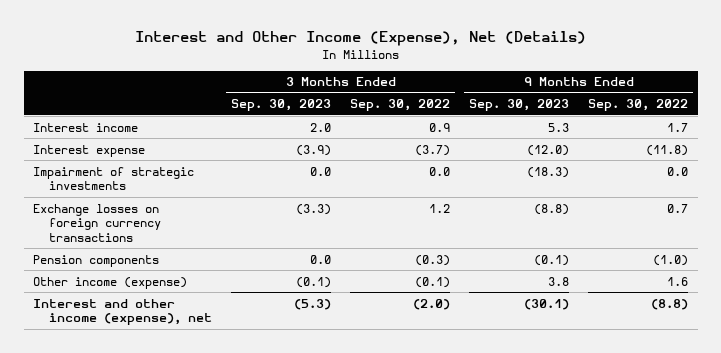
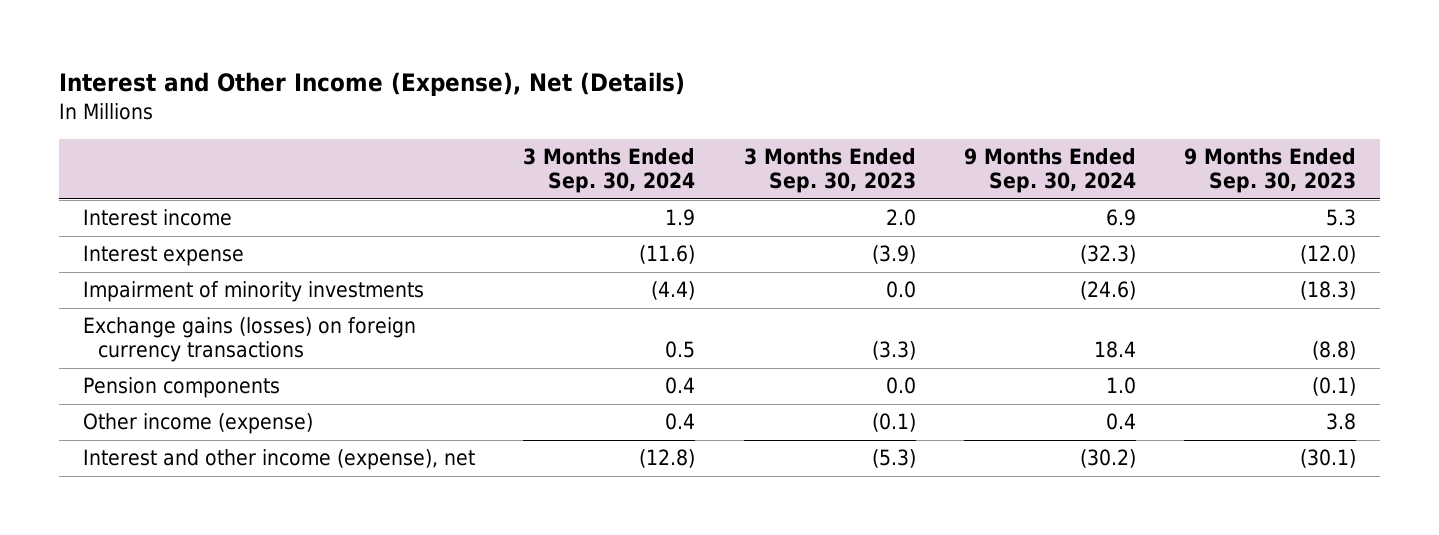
- | 3 Months Ended Sep. 30, 2023 | 3 Months Ended Sep. 30, 2022 | 9 Months Ended Sep. 30, 2023 | 9 Months Ended Sep. 30, 2022
+ | 3 Months Ended Sep. 30, 2024 | 3 Months Ended Sep. 30, 2023 | 9 Months Ended Sep. 30, 2024 | 9 Months Ended Sep. 30, 2023
- Impairment of strategic investments | 0.0 | 0.0 | (18.3) | 0.0
- Exchange losses on foreign currency transactions | (3.3) | 1.2 | (8.8) | 0.7
+ Impairment of minority investments | (4.4) | 0.0 | (24.6) | (18.3)
+ Exchange gains (losses) on foreign currency transactions | 0.5 | (3.3) | 18.4 | (8.8)

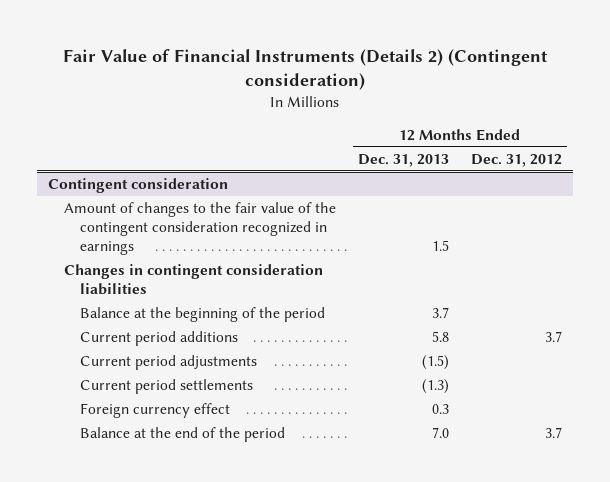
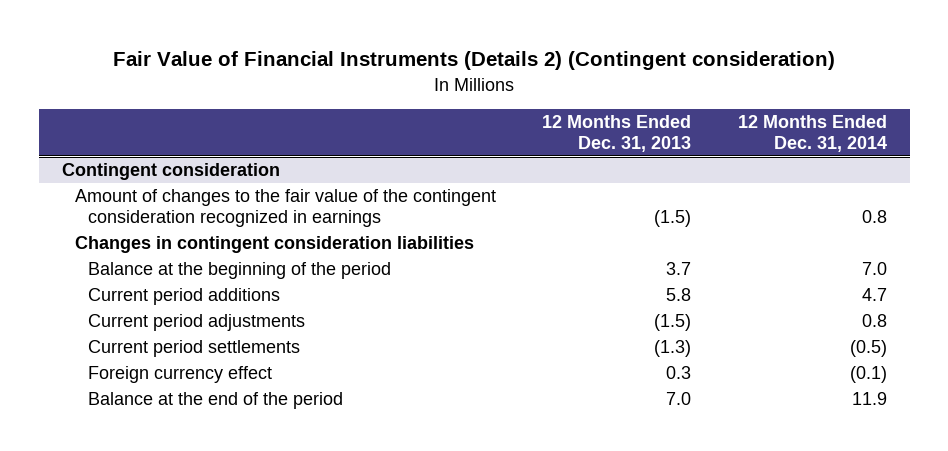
- | 12 Months Ended Dec. 31, 2013 | 12 Months Ended Dec. 31, 2012
+ | 12 Months Ended Dec. 31, 2013 | 12 Months Ended Dec. 31, 2014
@ Contingent consideration
- Amount of changes to the fair value of the contingent consideration recognized in earnings | 1.5 |
+ Amount of changes to the fair value of the contingent consideration recognized in earnings | (1.5) | 0.8

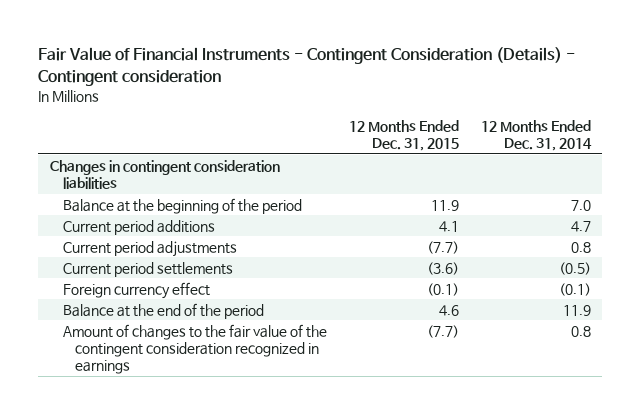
- Fair Value of Financial Instruments (Details 2) (Contingent consideration)
+ Fair Value of Financial Instruments - Contingent Consideration (Details) - Contingent consideration
- | 12 Months Ended Dec. 31, 2013 | 12 Months Ended Dec. 31, 2014
+ | 12 Months Ended Dec. 31, 2015 | 12 Months Ended Dec. 31, 2014
- Contingent consideration
- Amount of changes to the fair value of the contingent consideration recognized in earnings | (1.5) | 0.8
+ Amount of changes to the fair value of the contingent consideration recognized in earnings | (7.7) | 0.8

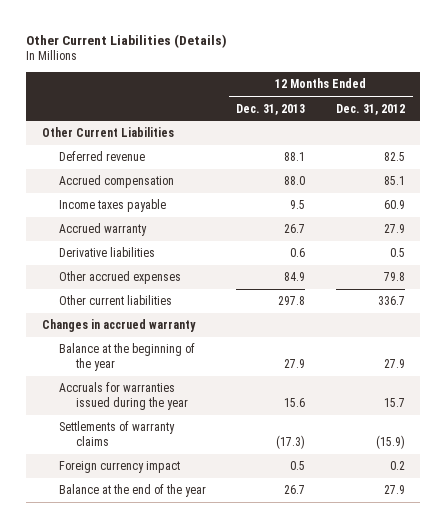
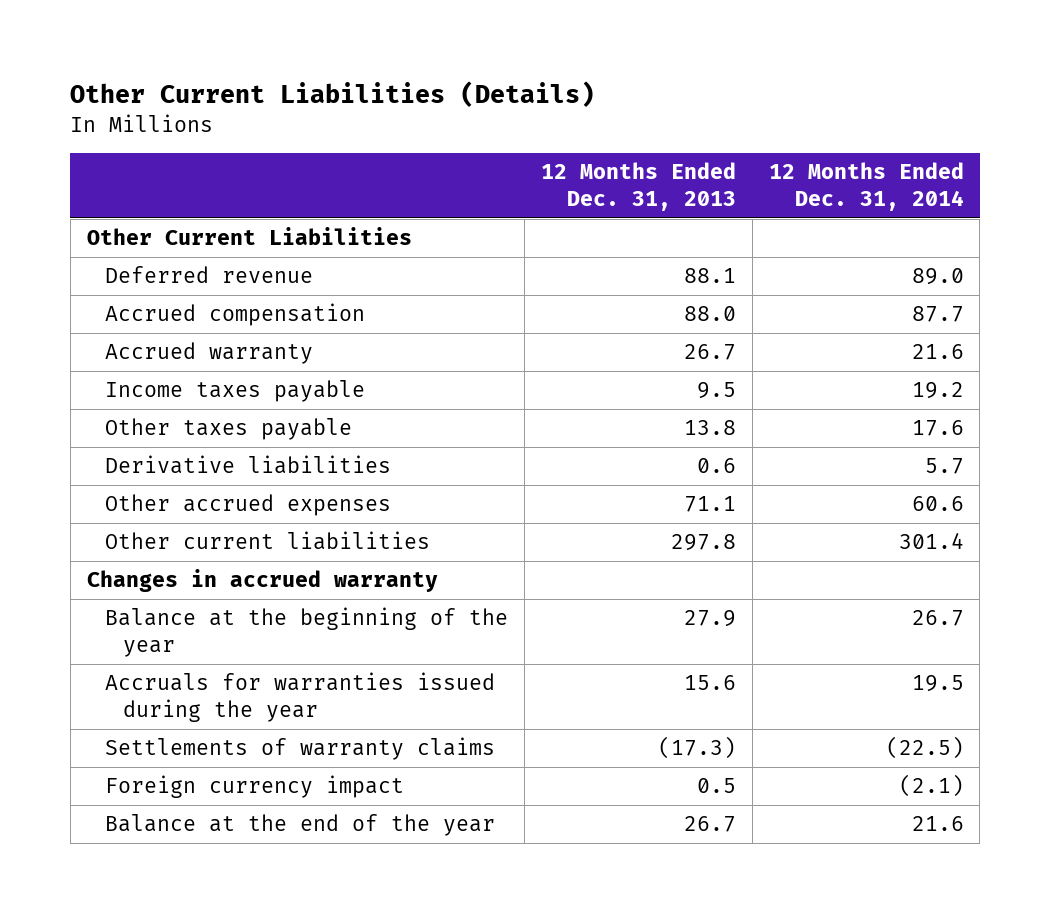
- | 12 Months Ended Dec. 31, 2013 | 12 Months Ended Dec. 31, 2012
+ | 12 Months Ended Dec. 31, 2013 | 12 Months Ended Dec. 31, 2014
moved down: Income taxes payable | 9.5 | 19.2
+ Other taxes payable | 13.8 | 17.6
- Other accrued expenses | 84.9 | 79.8
+ Other accrued expenses | 71.1 | 60.6

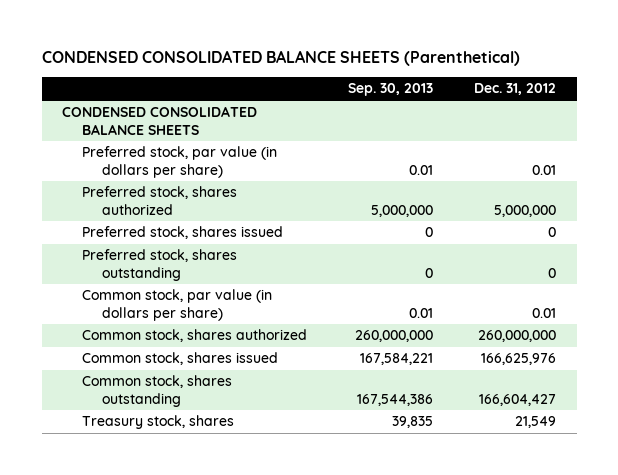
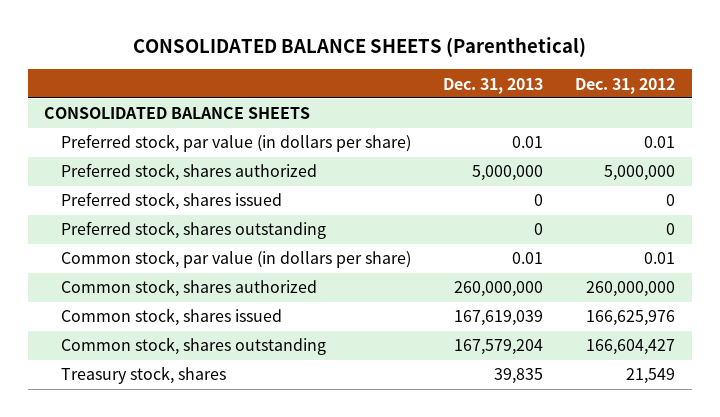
- CONDENSED CONSOLIDATED BALANCE SHEETS (Parenthetical)
+ CONSOLIDATED BALANCE SHEETS (Parenthetical)
- | Sep. 30, 2013 | Dec. 31, 2012
+ | Dec. 31, 2013 | Dec. 31, 2012
- CONDENSED CONSOLIDATED BALANCE SHEETS
+ CONSOLIDATED BALANCE SHEETS

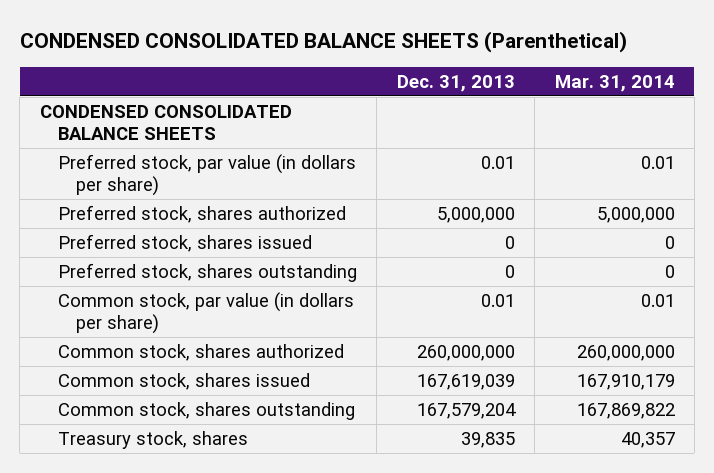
- CONSOLIDATED BALANCE SHEETS (Parenthetical)
+ CONDENSED CONSOLIDATED BALANCE SHEETS (Parenthetical)
- | Dec. 31, 2013 | Dec. 31, 2012
+ | Dec. 31, 2013 | Mar. 31, 2014
- CONSOLIDATED BALANCE SHEETS
+ CONDENSED CONSOLIDATED BALANCE SHEETS

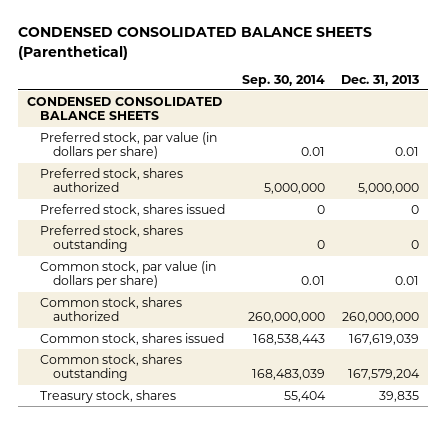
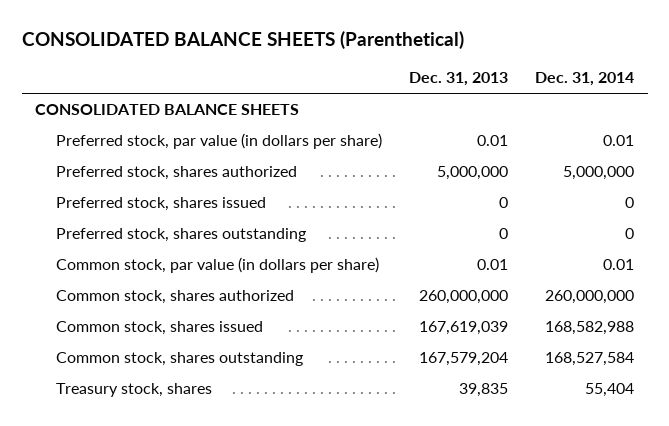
- CONDENSED CONSOLIDATED BALANCE SHEETS (Parenthetical)
+ CONSOLIDATED BALANCE SHEETS (Parenthetical)
- | Sep. 30, 2014 | Dec. 31, 2013
+ | Dec. 31, 2013 | Dec. 31, 2014
- CONDENSED CONSOLIDATED BALANCE SHEETS
+ CONSOLIDATED BALANCE SHEETS

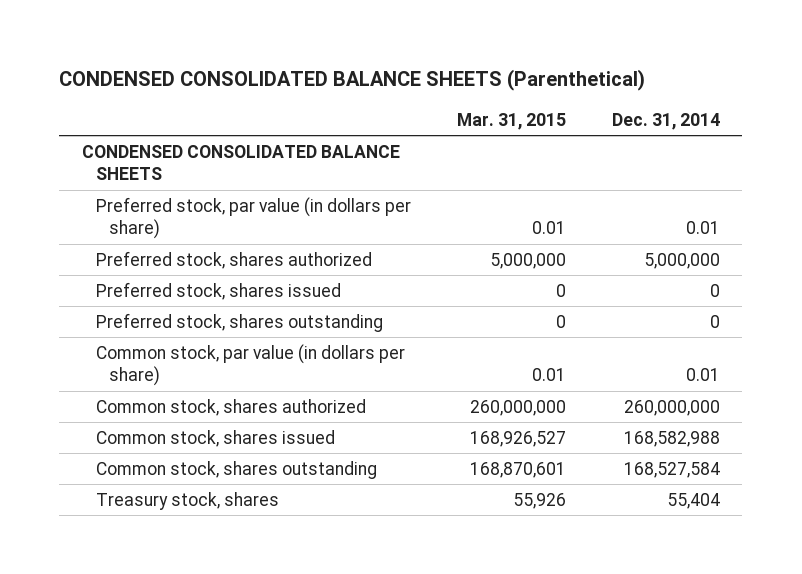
- CONSOLIDATED BALANCE SHEETS (Parenthetical)
+ CONDENSED CONSOLIDATED BALANCE SHEETS (Parenthetical)
- | Dec. 31, 2013 | Dec. 31, 2014
+ | Mar. 31, 2015 | Dec. 31, 2014
- CONSOLIDATED BALANCE SHEETS
+ CONDENSED CONSOLIDATED BALANCE SHEETS

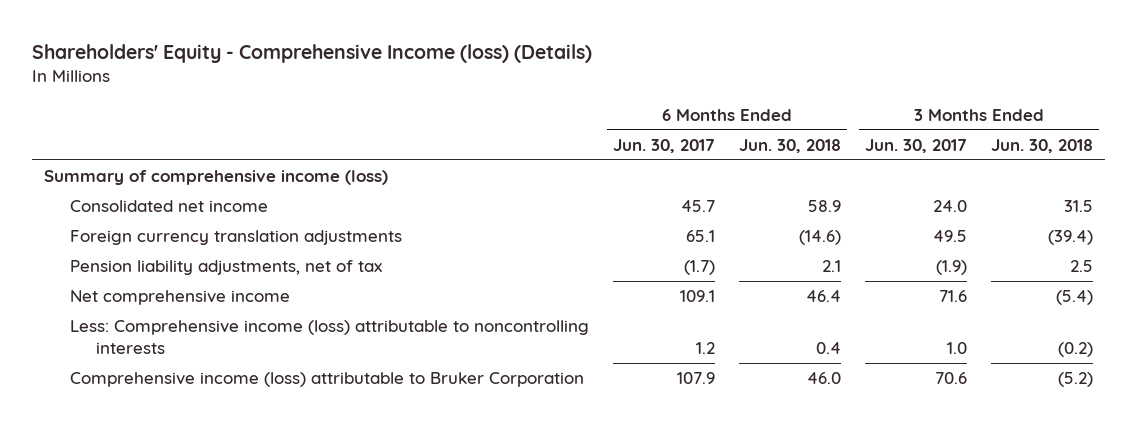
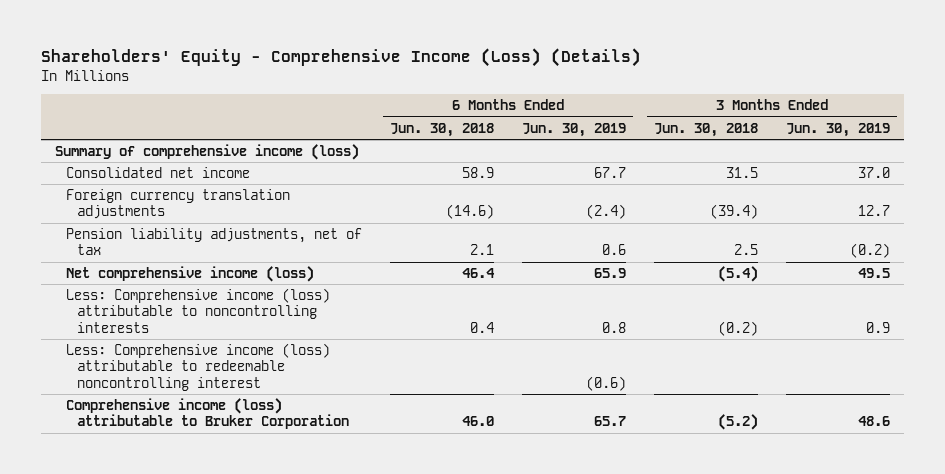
- Shareholders' Equity - Comprehensive Income (loss) (Details)
+ Shareholders' Equity - Comprehensive Income (Loss) (Details)
- | 6 Months Ended Jun. 30, 2017 | 6 Months Ended Jun. 30, 2018 | 3 Months Ended Jun. 30, 2017 | 3 Months Ended Jun. 30, 2018
+ | 6 Months Ended Jun. 30, 2018 | 6 Months Ended Jun. 30, 2019 | 3 Months Ended Jun. 30, 2018 | 3 Months Ended Jun. 30, 2019
- Net comprehensive income | 109.1 | 46.4 | 71.6 | (5.4)
+ Net comprehensive income (loss) | 46.4 | 65.9 | (5.4) | 49.5
+ Less: Comprehensive income (loss) attributable to redeemable noncontrolling interest | | (0.6) | |

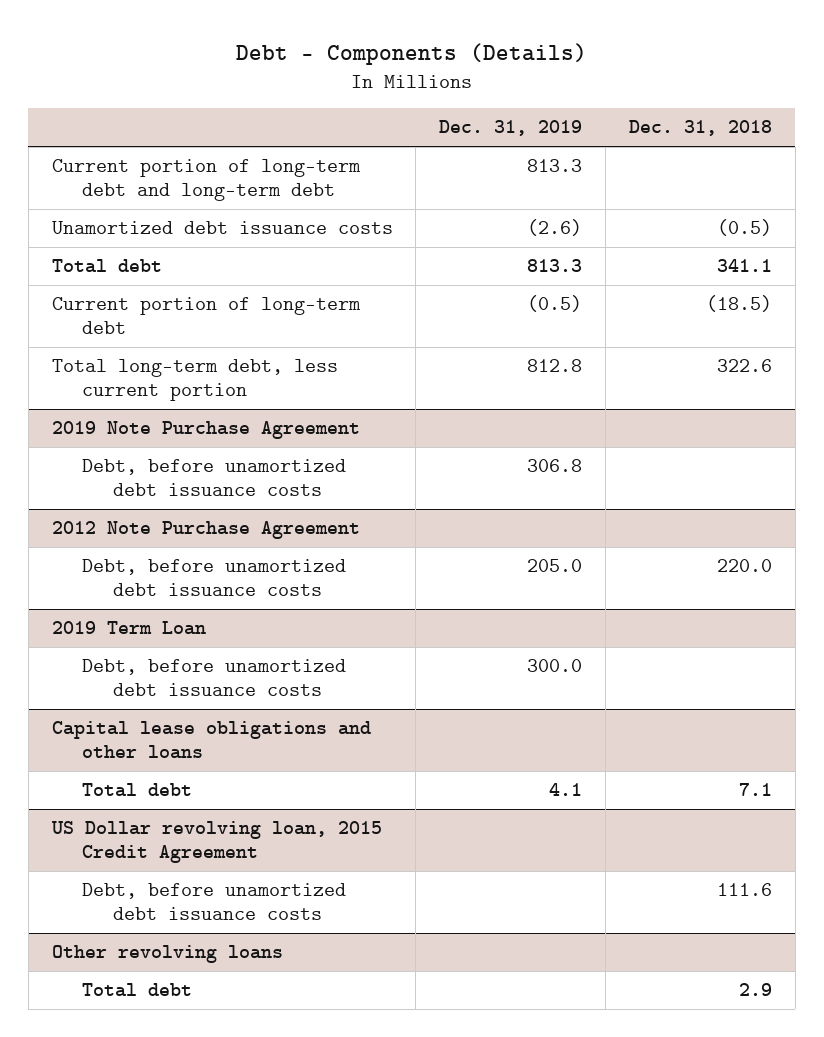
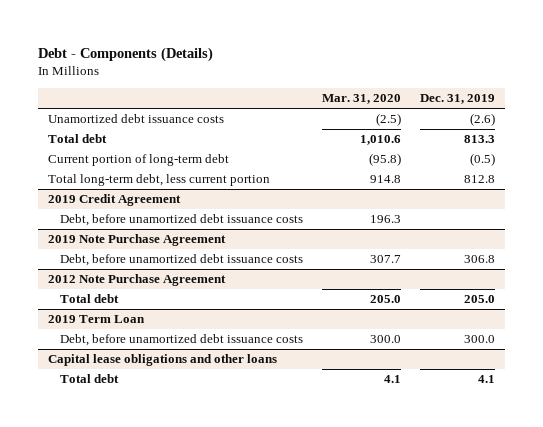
- | Dec. 31, 2019 | Dec. 31, 2018
+ | Mar. 31, 2020 | Dec. 31, 2019
- Current portion of long-term debt and long-term debt | 813.3 |
+ 2019 Credit Agreement
+ Debt, before unamortized debt issuance costs | 196.3 |
@ 2012 Note Purchase Agreement
- Debt, before unamortized debt issuance costs | 205.0 | 220.0
+ Total debt | 205.0 | 205.0
- US Dollar revolving loan, 2015 Credit Agreement
- Debt, before unamortized debt issuance costs | | 111.6
- Other revolving loans
- Total debt | | 2.9

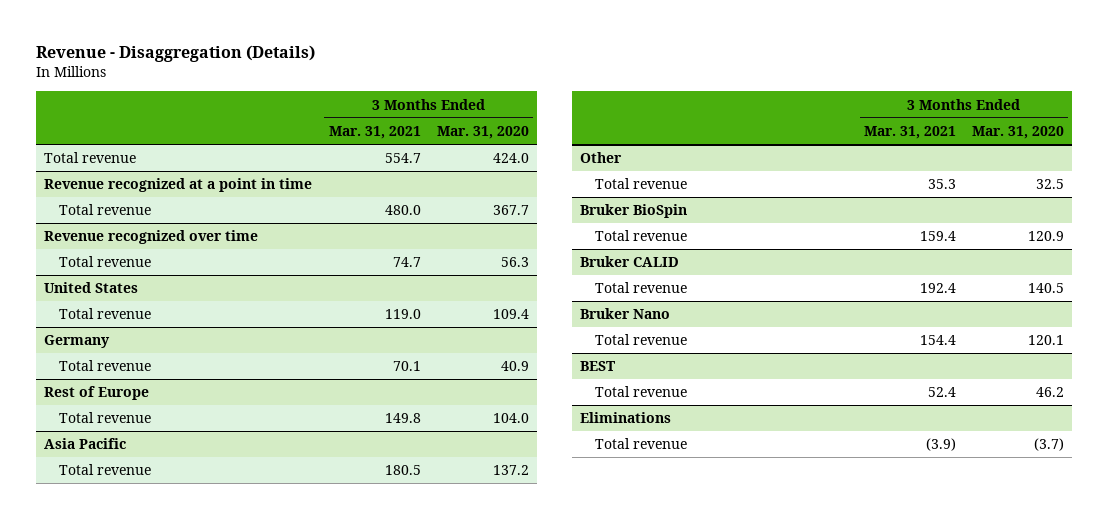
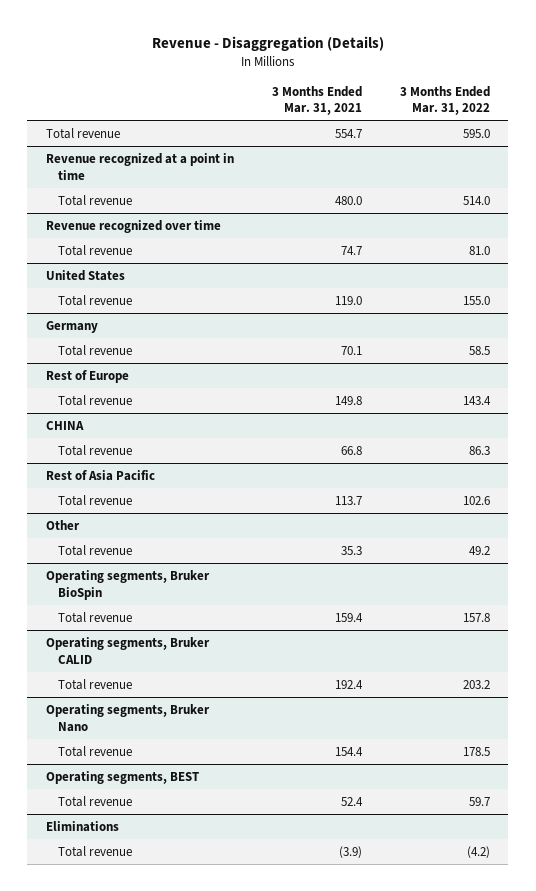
- | 3 Months Ended Mar. 31, 2021 | 3 Months Ended Mar. 31, 2020
+ | 3 Months Ended Mar. 31, 2021 | 3 Months Ended Mar. 31, 2022
- Asia Pacific
- Total revenue | 180.5 | 137.2
+ CHINA
+ Total revenue | 66.8 | 86.3
+ Rest of Asia Pacific
+ Total revenue | 113.7 | 102.6
- Bruker BioSpin
+ Operating segments, Bruker BioSpin
- Bruker CALID
+ Operating segments, Bruker CALID
- Bruker Nano
+ Operating segments, Bruker Nano
- BEST
+ Operating segments, BEST

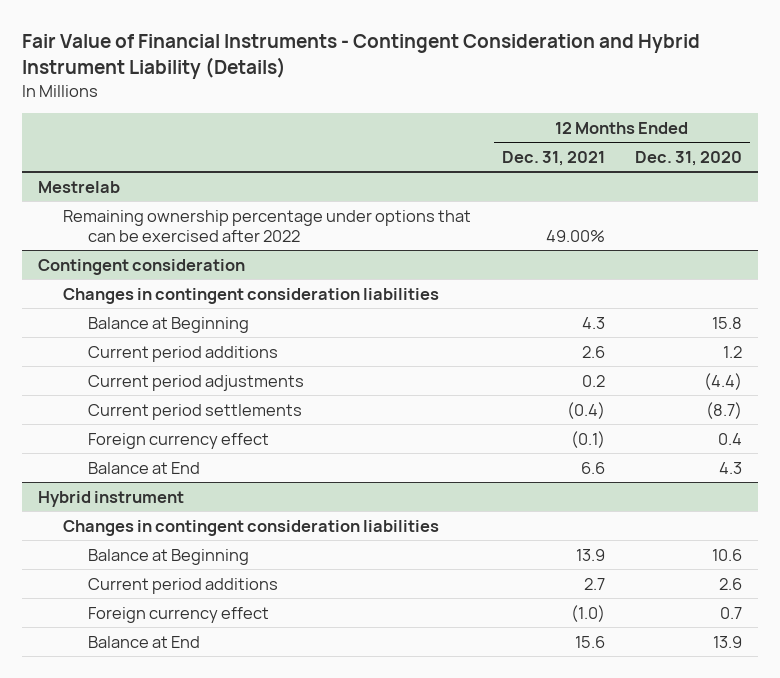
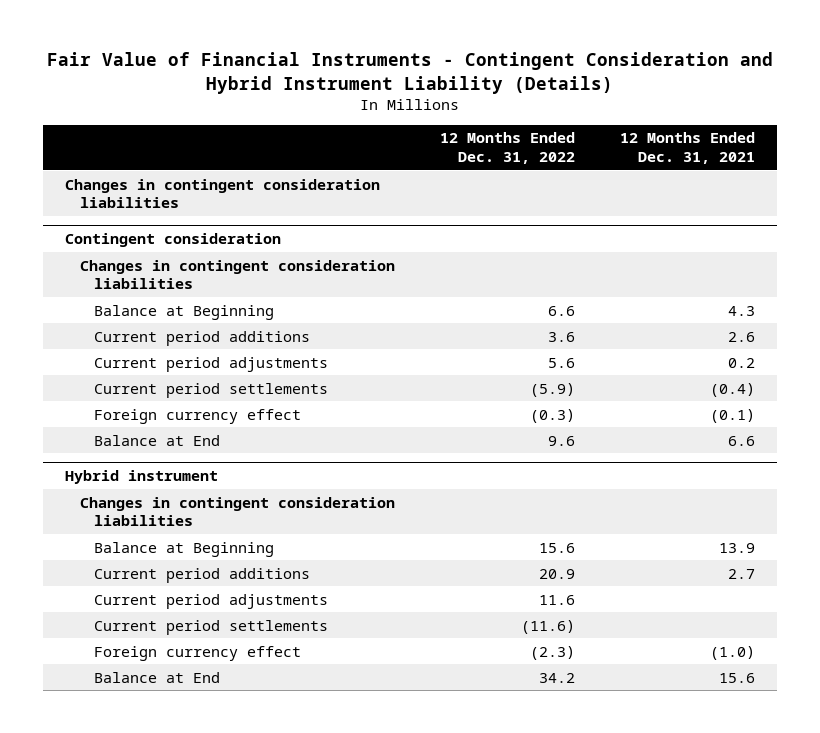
- | 12 Months Ended Dec. 31, 2021 | 12 Months Ended Dec. 31, 2020
+ | 12 Months Ended Dec. 31, 2022 | 12 Months Ended Dec. 31, 2021
- Mestrelab
- Remaining ownership percentage under options that can be exercised after 2022 | 49.00% |
+ Changes in contingent consideration liabilities
@ Hybrid instrument
+ Current period adjustments | 11.6 |
+ Current period settlements | (11.6) |

